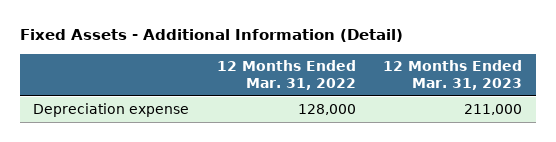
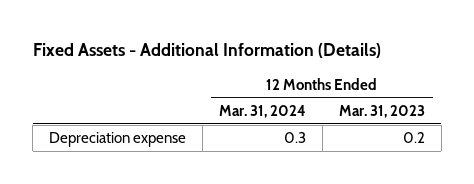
- Fixed Assets - Additional Information (Detail)
+ Fixed Assets - Additional Information (Details)
- | 12 Months Ended Mar. 31, 2022 | 12 Months Ended Mar. 31, 2023
+ | 12 Months Ended Mar. 31, 2024 | 12 Months Ended Mar. 31, 2023
- Depreciation expense | 128,000 | 211,000
+ Depreciation expense | 0.3 | 0.2

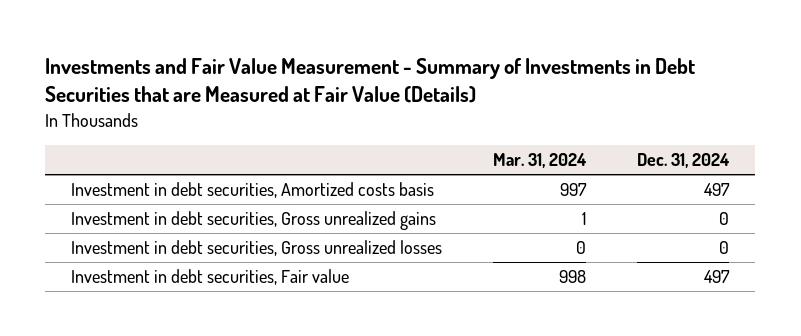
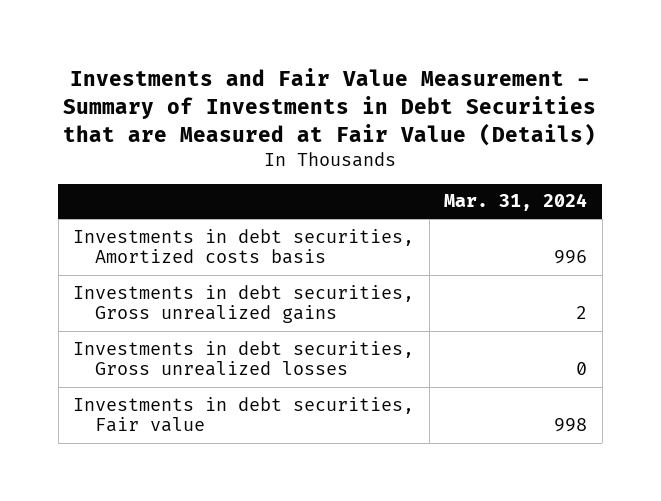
- | Mar. 31, 2024 | Dec. 31, 2024
+ | Mar. 31, 2024
- Investment in debt securities, Amortized costs basis | 997 | 497
- Investment in debt securities, Gross unrealized gains | 1 | 0
- Investment in debt securities, Gross unrealized losses | 0 | 0
- Investment in debt securities, Fair value | 998 | 497
+ Investments in debt securities, Amortized costs basis | 996
+ Investments in debt securities, Gross unrealized gains | 2
+ Investments in debt securities, Gross unrealized losses | 0
+ Investments in debt securities, Fair value | 998

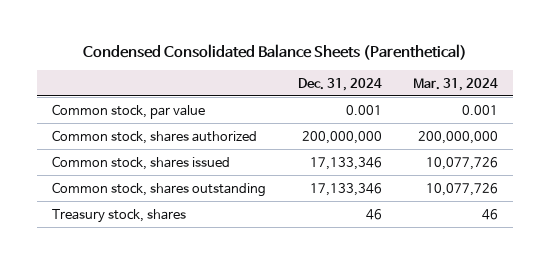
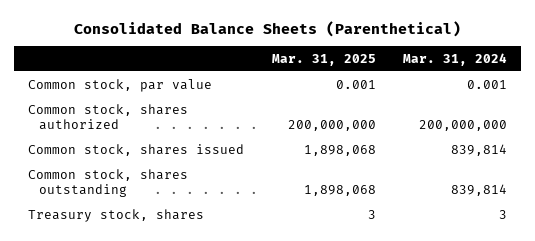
- Condensed Consolidated Balance Sheets (Parenthetical)
+ Consolidated Balance Sheets (Parenthetical)
- | Dec. 31, 2024 | Mar. 31, 2024
+ | Mar. 31, 2025 | Mar. 31, 2024
- Common stock, shares issued | 17,133,346 | 10,077,726
- Common stock, shares outstanding | 17,133,346 | 10,077,726
- Treasury stock, shares | 46 | 46
+ Common stock, shares issued | 1,898,068 | 839,814
+ Common stock, shares outstanding | 1,898,068 | 839,814
+ Treasury stock, shares | 3 | 3

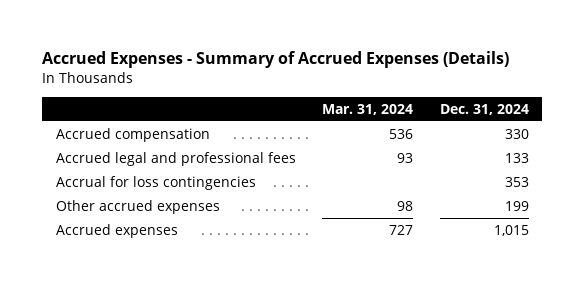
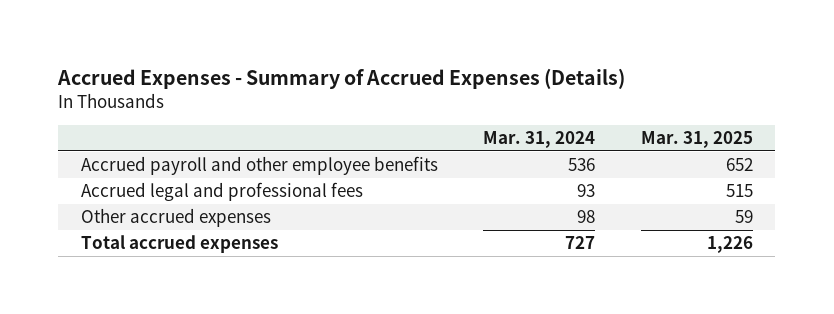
- | Mar. 31, 2024 | Dec. 31, 2024
+ | Mar. 31, 2024 | Mar. 31, 2025
- Accrued compensation | 536 | 330
+ Accrued payroll and other employee benefits | 536 | 652
- Accrual for loss contingencies | | 353
- Accrued expenses | 727 | 1,015
+ Total accrued expenses | 727 | 1,226

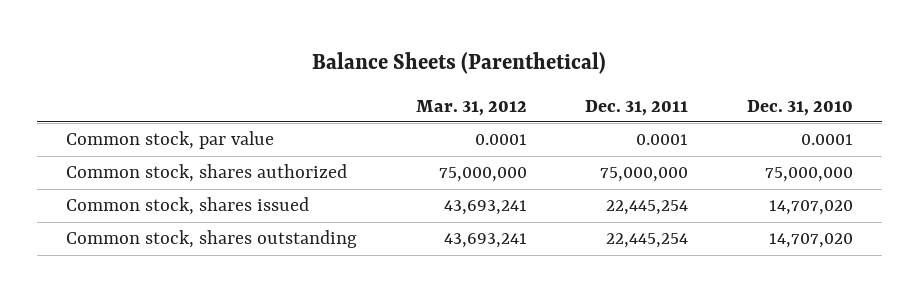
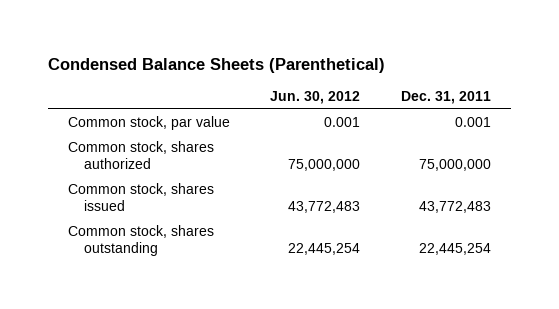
- Balance Sheets (Parenthetical)
+ Condensed Balance Sheets (Parenthetical)
- | Mar. 31, 2012 | Dec. 31, 2011 | Dec. 31, 2010
+ | Jun. 30, 2012 | Dec. 31, 2011
- Common stock, par value | 0.0001 | 0.0001 | 0.0001
+ Common stock, par value | 0.001 | 0.001
- Common stock, shares issued | 43,693,241 | 22,445,254 | 14,707,020
+ Common stock, shares issued | 43,772,483 | 43,772,483

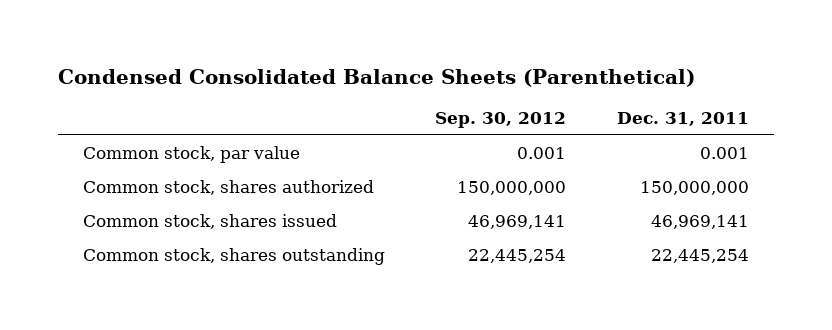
- Condensed Balance Sheets (Parenthetical)
+ Condensed Consolidated Balance Sheets (Parenthetical)
- | Jun. 30, 2012 | Dec. 31, 2011
+ | Sep. 30, 2012 | Dec. 31, 2011
- Common stock, shares authorized | 75,000,000 | 75,000,000
- Common stock, shares issued | 43,772,483 | 43,772,483
+ Common stock, shares authorized | 150,000,000 | 150,000,000
+ Common stock, shares issued | 46,969,141 | 46,969,141

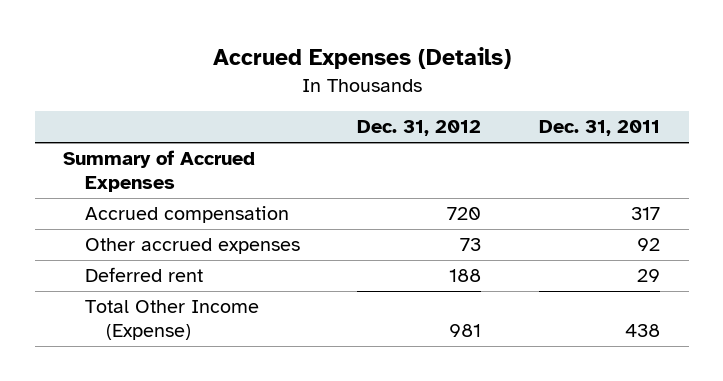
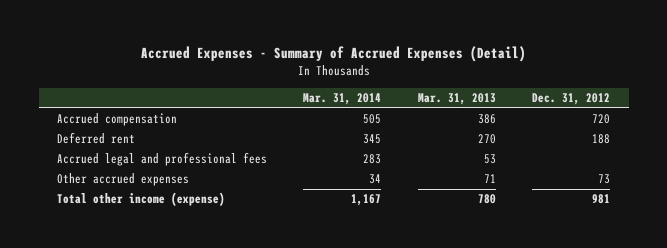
- Accrued Expenses (Details)
+ Accrued Expenses - Summary of Accrued Expenses (Detail)
- | Dec. 31, 2012 | Dec. 31, 2011
+ | Mar. 31, 2014 | Mar. 31, 2013 | Dec. 31, 2012
- Summary of Accrued Expenses
- Total Other Income (Expense) | 981 | 438
+ Accrued legal and professional fees | 283 | 53 |
moved down: Other accrued expenses | 34 | 71 | 73
+ Total other income (expense) | 1,167 | 780 | 981

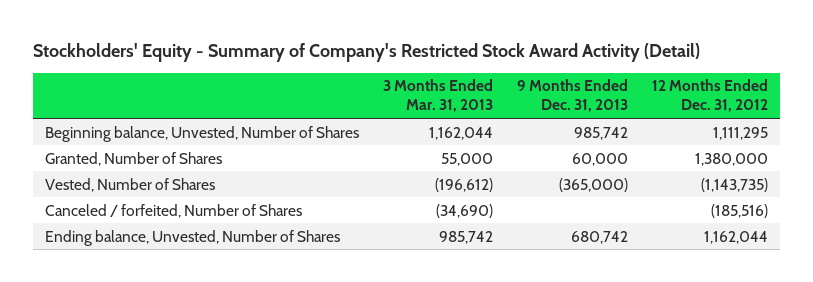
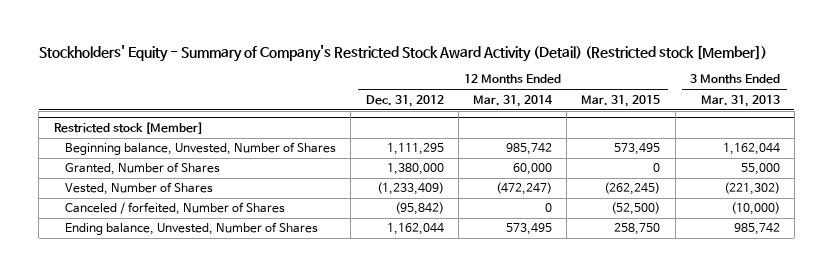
- Stockholders' Equity - Summary of Company's Restricted Stock Award Activity (Detail)
+ Stockholders' Equity - Summary of Company's Restricted Stock Award Activity (Detail) (Restricted stock [Member])
- | 3 Months Ended Mar. 31, 2013 | 9 Months Ended Dec. 31, 2013 | 12 Months Ended Dec. 31, 2012
+ | 12 Months Ended Dec. 31, 2012 | 12 Months Ended Mar. 31, 2014 | 12 Months Ended Mar. 31, 2015 | 3 Months Ended Mar. 31, 2013
+ Restricted stock [Member]
- Vested, Number of Shares | (196,612) | (365,000) | (1,143,735)
- Canceled / forfeited, Number of Shares | (34,690) | | (185,516)
+ Vested, Number of Shares | (1,233,409) | (472,247) | (262,245) | (221,302)
+ Canceled / forfeited, Number of Shares | (95,842) | 0 | (52,500) | (10,000)

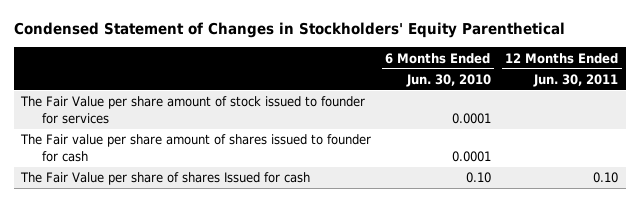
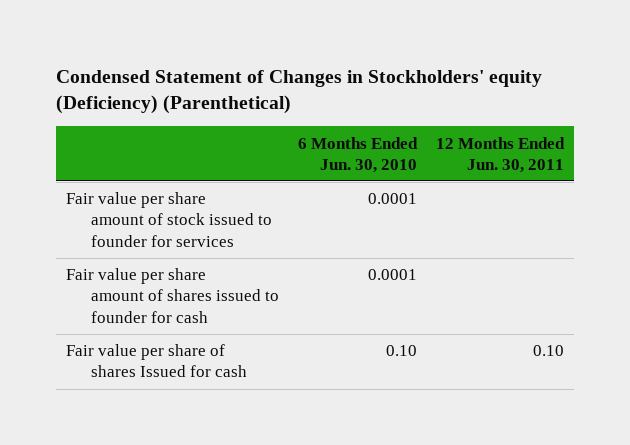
- Condensed Statement of Changes in Stockholders' Equity Parenthetical
+ Condensed Statement of Changes in Stockholders' equity (Deficiency) (Parenthetical)
- The Fair Value per share amount of stock issued to founder for services | 0.0001 |
- The Fair value per share amount of shares issued to founder for cash | 0.0001 |
- The Fair Value per share of shares Issued for cash | 0.10 | 0.10
+ Fair value per share amount of stock issued to founder for services | 0.0001 |
+ Fair value per share amount of shares issued to founder for cash | 0.0001 |
+ Fair value per share of shares Issued for cash | 0.10 | 0.10

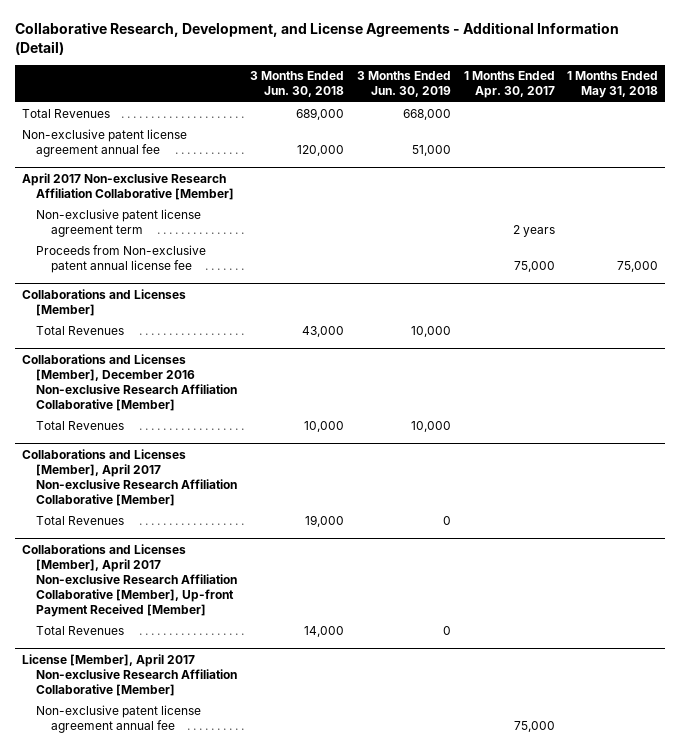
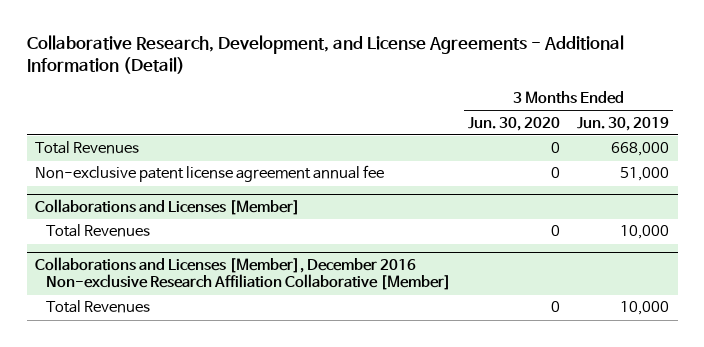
- | 3 Months Ended Jun. 30, 2018 | 3 Months Ended Jun. 30, 2019 | 1 Months Ended Apr. 30, 2017 | 1 Months Ended May 31, 2018
+ | 3 Months Ended Jun. 30, 2020 | 3 Months Ended Jun. 30, 2019
- April 2017 Non-exclusive Research Affiliation Collaborative [Member]
- Non-exclusive patent license agreement term | | | 2 years |
- Proceeds from Non-exclusive patent annual license fee | | | 75,000 | 75,000
- Collaborations and Licenses [Member], April 2017 Non-exclusive Research Affiliation Collaborative [Member]
- Total Revenues | 19,000 | 0 | |
- Collaborations and Licenses [Member], April 2017 Non-exclusive Research Affiliation Collaborative [Member], Up-front Payment Received [Member]
- Total Revenues | 14,000 | 0 | |
- License [Member], April 2017 Non-exclusive Research Affiliation Collaborative [Member]
- Non-exclusive patent license agreement annual fee | | | 75,000 |

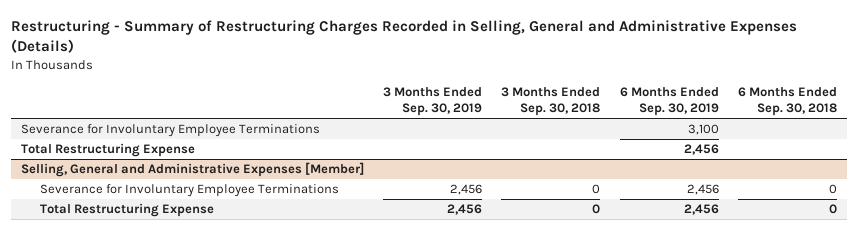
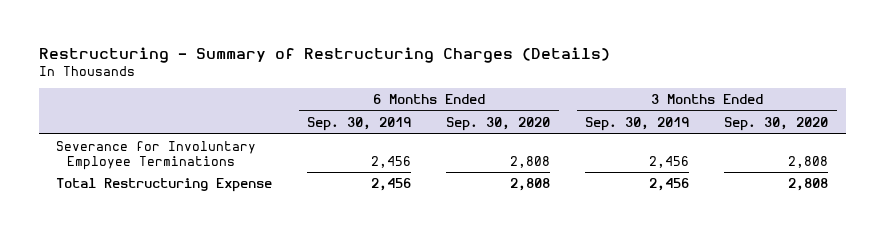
- Restructuring - Summary of Restructuring Charges Recorded in Selling, General and Administrative Expenses (Details)
+ Restructuring - Summary of Restructuring Charges (Details)
- | 3 Months Ended Sep. 30, 2019 | 3 Months Ended Sep. 30, 2018 | 6 Months Ended Sep. 30, 2019 | 6 Months Ended Sep. 30, 2018
+ | 6 Months Ended Sep. 30, 2019 | 6 Months Ended Sep. 30, 2020 | 3 Months Ended Sep. 30, 2019 | 3 Months Ended Sep. 30, 2020
- Severance for Involuntary Employee Terminations | | | 3,100 |
- Total Restructuring Expense | | | 2,456 |
- Selling, General and Administrative Expenses [Member]

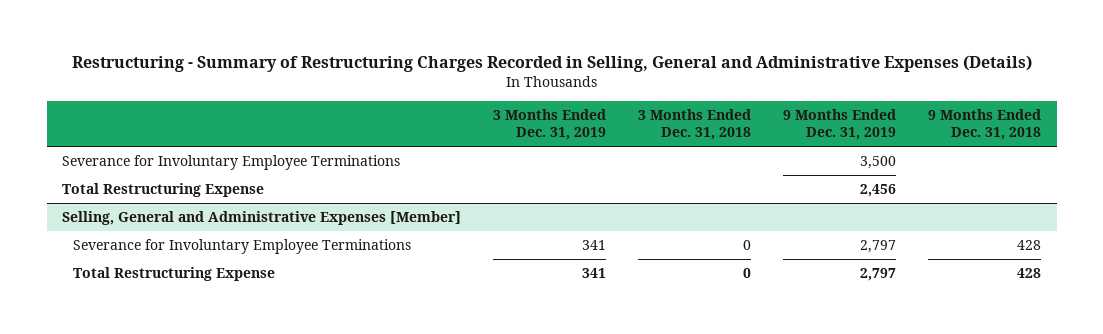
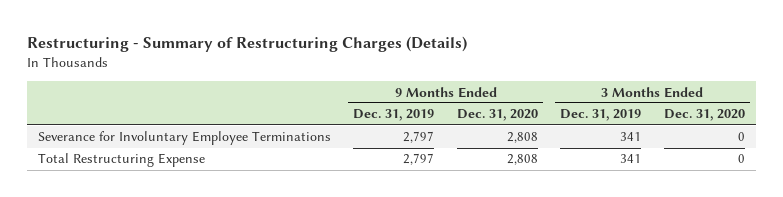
- Restructuring - Summary of Restructuring Charges Recorded in Selling, General and Administrative Expenses (Details)
+ Restructuring - Summary of Restructuring Charges (Details)
- | 3 Months Ended Dec. 31, 2019 | 3 Months Ended Dec. 31, 2018 | 9 Months Ended Dec. 31, 2019 | 9 Months Ended Dec. 31, 2018
+ | 9 Months Ended Dec. 31, 2019 | 9 Months Ended Dec. 31, 2020 | 3 Months Ended Dec. 31, 2019 | 3 Months Ended Dec. 31, 2020
- Severance for Involuntary Employee Terminations | | | 3,500 |
- Total Restructuring Expense | | | 2,456 |
- Selling, General and Administrative Expenses [Member]

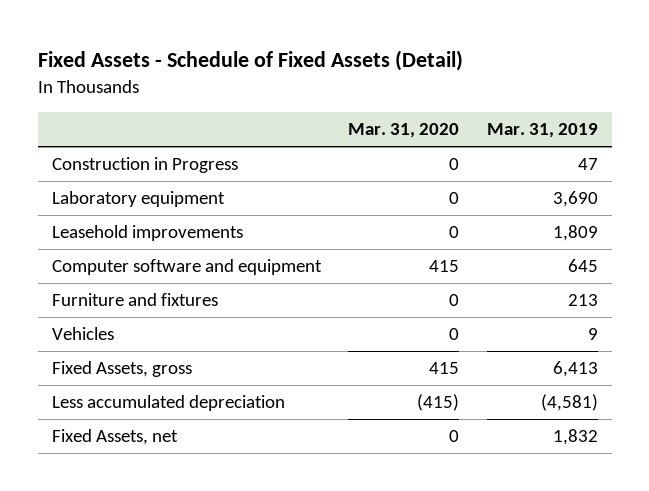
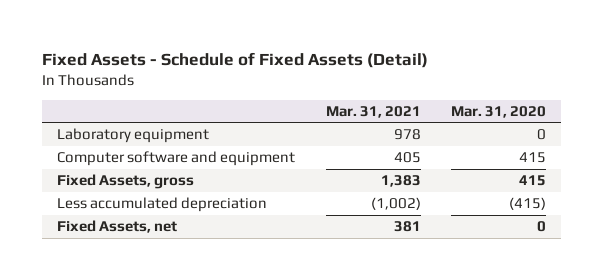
- | Mar. 31, 2020 | Mar. 31, 2019
+ | Mar. 31, 2021 | Mar. 31, 2020
- Construction in Progress | 0 | 47
- Leasehold improvements | 0 | 1,809
- Furniture and fixtures | 0 | 213
- Vehicles | 0 | 9

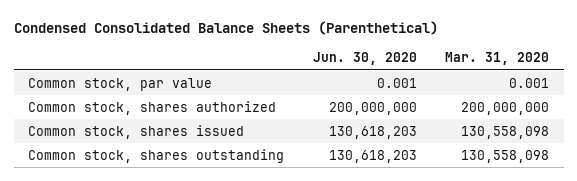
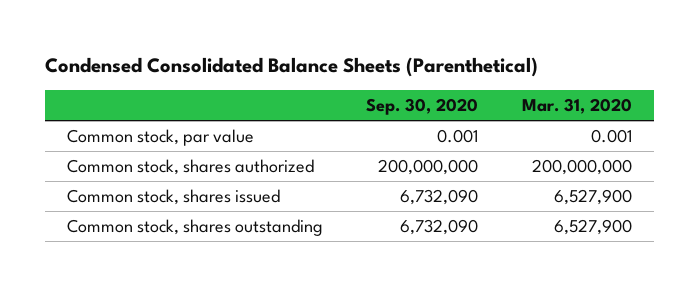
- | Jun. 30, 2020 | Mar. 31, 2020
+ | Sep. 30, 2020 | Mar. 31, 2020
- Common stock, shares issued | 130,618,203 | 130,558,098
- Common stock, shares outstanding | 130,618,203 | 130,558,098
+ Common stock, shares issued | 6,732,090 | 6,527,900
+ Common stock, shares outstanding | 6,732,090 | 6,527,900

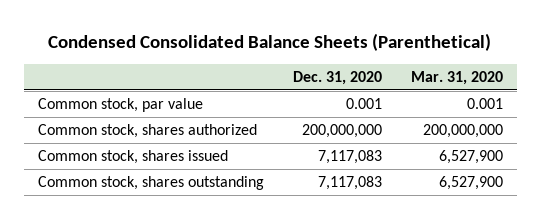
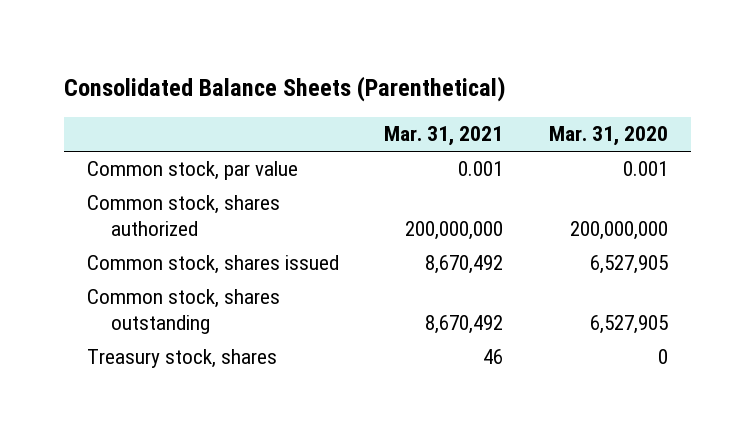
- Condensed Consolidated Balance Sheets (Parenthetical)
+ Consolidated Balance Sheets (Parenthetical)
- | Dec. 31, 2020 | Mar. 31, 2020
+ | Mar. 31, 2021 | Mar. 31, 2020
- Common stock, shares issued | 7,117,083 | 6,527,900
- Common stock, shares outstanding | 7,117,083 | 6,527,900
+ Common stock, shares issued | 8,670,492 | 6,527,905
+ Common stock, shares outstanding | 8,670,492 | 6,527,905
+ Treasury stock, shares | 46 | 0

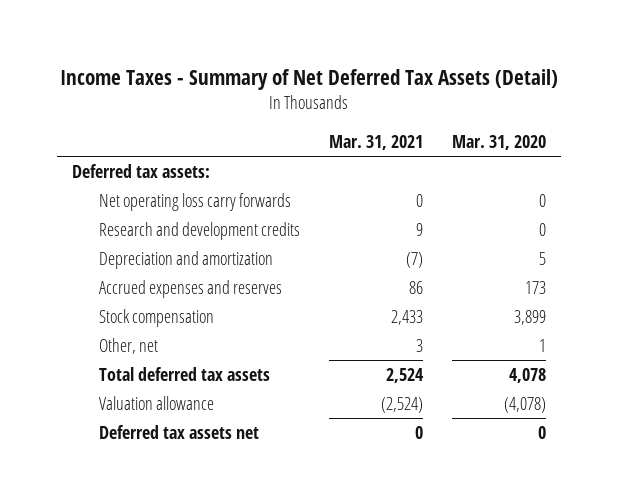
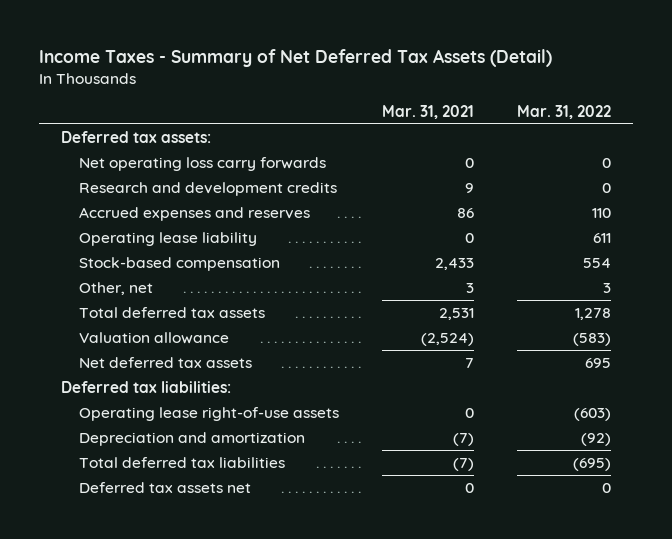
- | Mar. 31, 2021 | Mar. 31, 2020
+ | Mar. 31, 2021 | Mar. 31, 2022
- Stock compensation | 2,433 | 3,899
+ Operating lease liability | 0 | 611
+ Stock-based compensation | 2,433 | 554
- Total deferred tax assets | 2,524 | 4,078
+ Total deferred tax assets | 2,531 | 1,278
+ Net deferred tax assets | 7 | 695
+ Deferred tax liabilities:
+ Operating lease right-of-use assets | 0 | (603)
moved down: Depreciation and amortization | (7) | (92)
+ Total deferred tax liabilities | (7) | (695)

